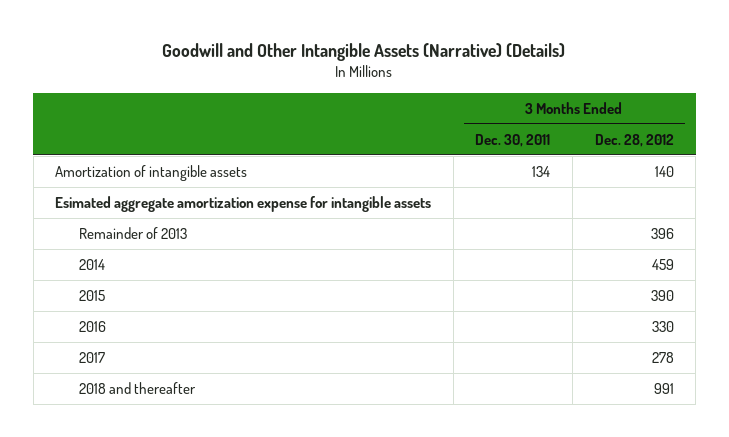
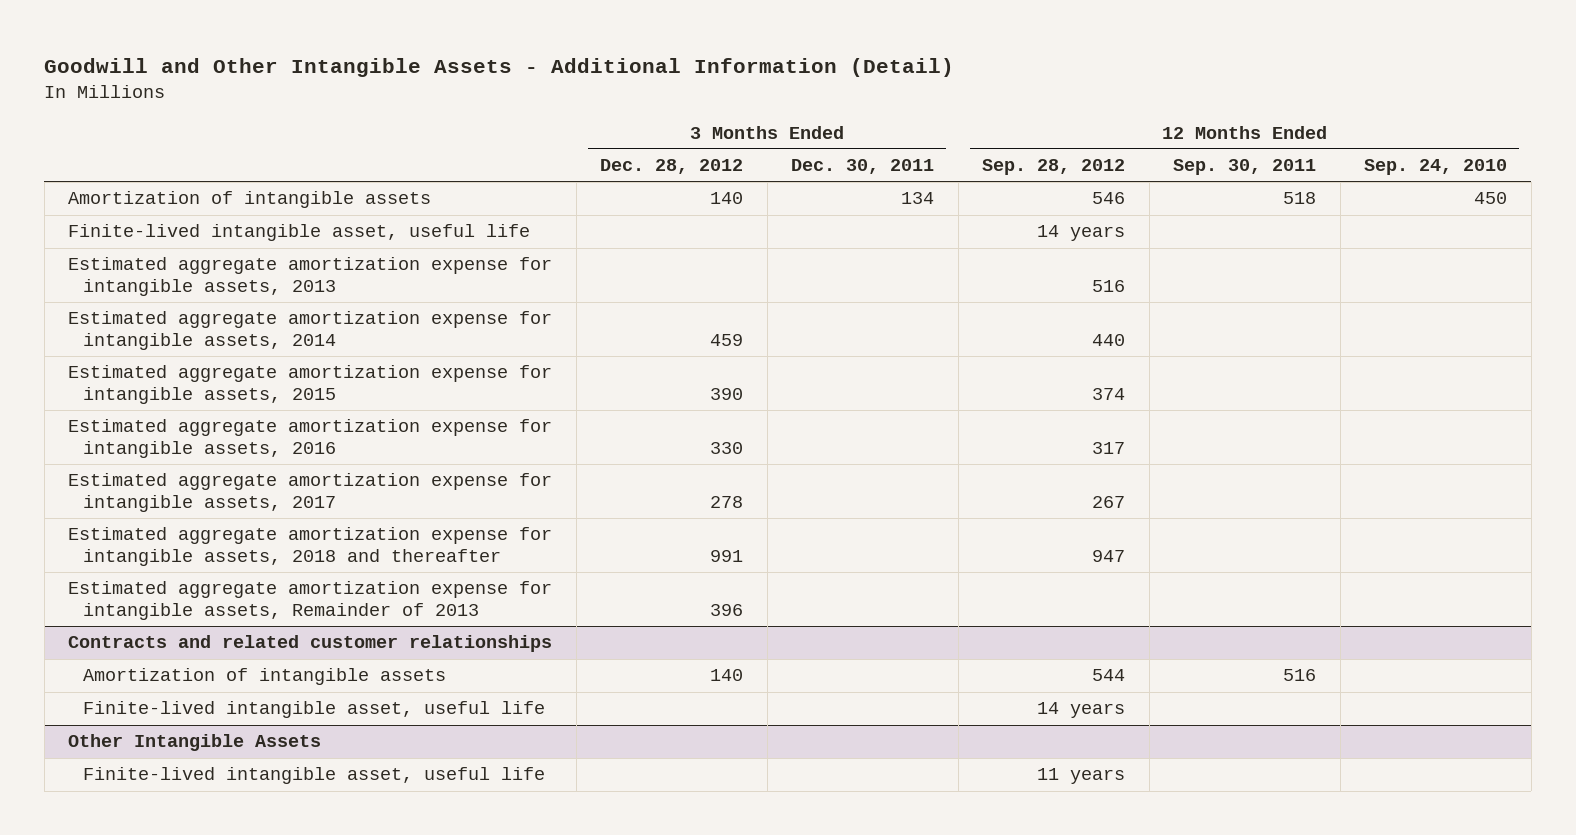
- Goodwill and Other Intangible Assets (Narrative) (Details)
+ Goodwill and Other Intangible Assets - Additional Information (Detail)
- | 3 Months Ended Dec. 30, 2011 | 3 Months Ended Dec. 28, 2012
+ | 3 Months Ended Dec. 28, 2012 | 3 Months Ended Dec. 30, 2011 | 12 Months Ended Sep. 28, 2012 | 12 Months Ended Sep. 30, 2011 | 12 Months Ended Sep. 24, 2010
- Esimated aggregate amortization expense for intangible assets
- Remainder of 2013 | | 396
- 2014 | | 459
- 2015 | | 390
- 2016 | | 330
- 2017 | | 278
- 2018 and thereafter | | 991
+ Finite-lived intangible asset, useful life | | | 14 years | |
+ Estimated aggregate amortization expense for intangible assets, 2013 | | | 516 | |
+ Estimated aggregate amortization expense for intangible assets, 2014 | 459 | | 440 | |
+ Estimated aggregate amortization expense for intangible assets, 2015 | 390 | | 374 | |
+ Estimated aggregate amortization expense for intangible assets, 2016 | 330 | | 317 | |
+ Estimated aggregate amortization expense for intangible assets, 2017 | 278 | | 267 | |
+ Estimated aggregate amortization expense for intangible assets, 2018 and thereafter | 991 | | 947 | |
+ Estimated aggregate amortization expense for intangible assets, Remainder of 2013 | 396 | | | |
+ Contracts and related customer relationships
+ Amortization of intangible assets | 140 | | 544 | 516 |
+ Finite-lived intangible asset, useful life | | | 14 years | |
+ Other Intangible Assets
+ Finite-lived intangible asset, useful life | | | 11 years | |

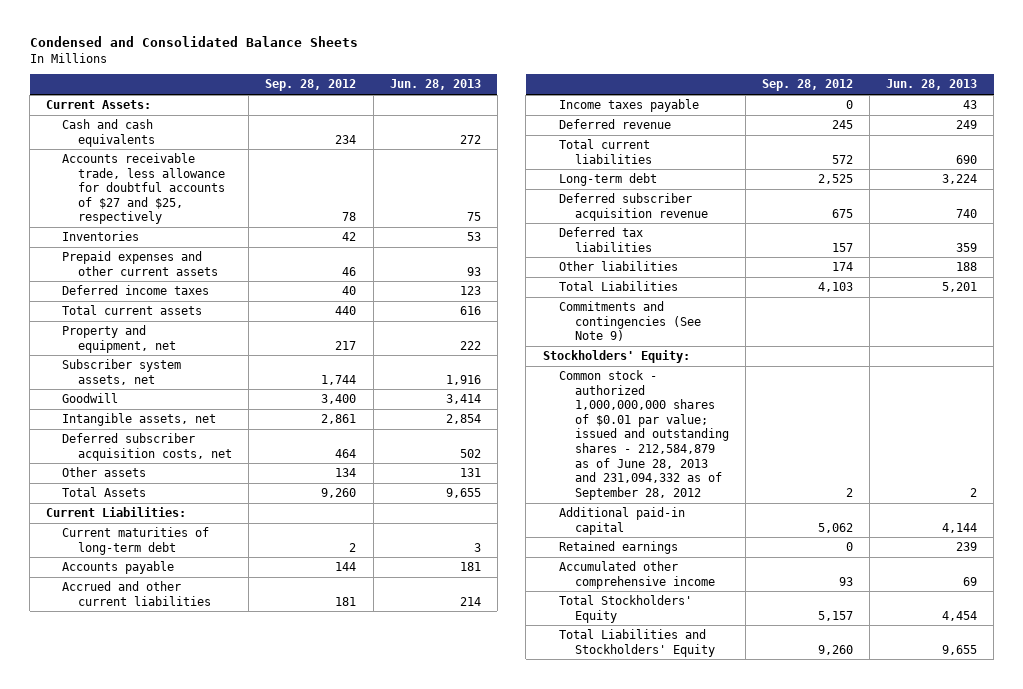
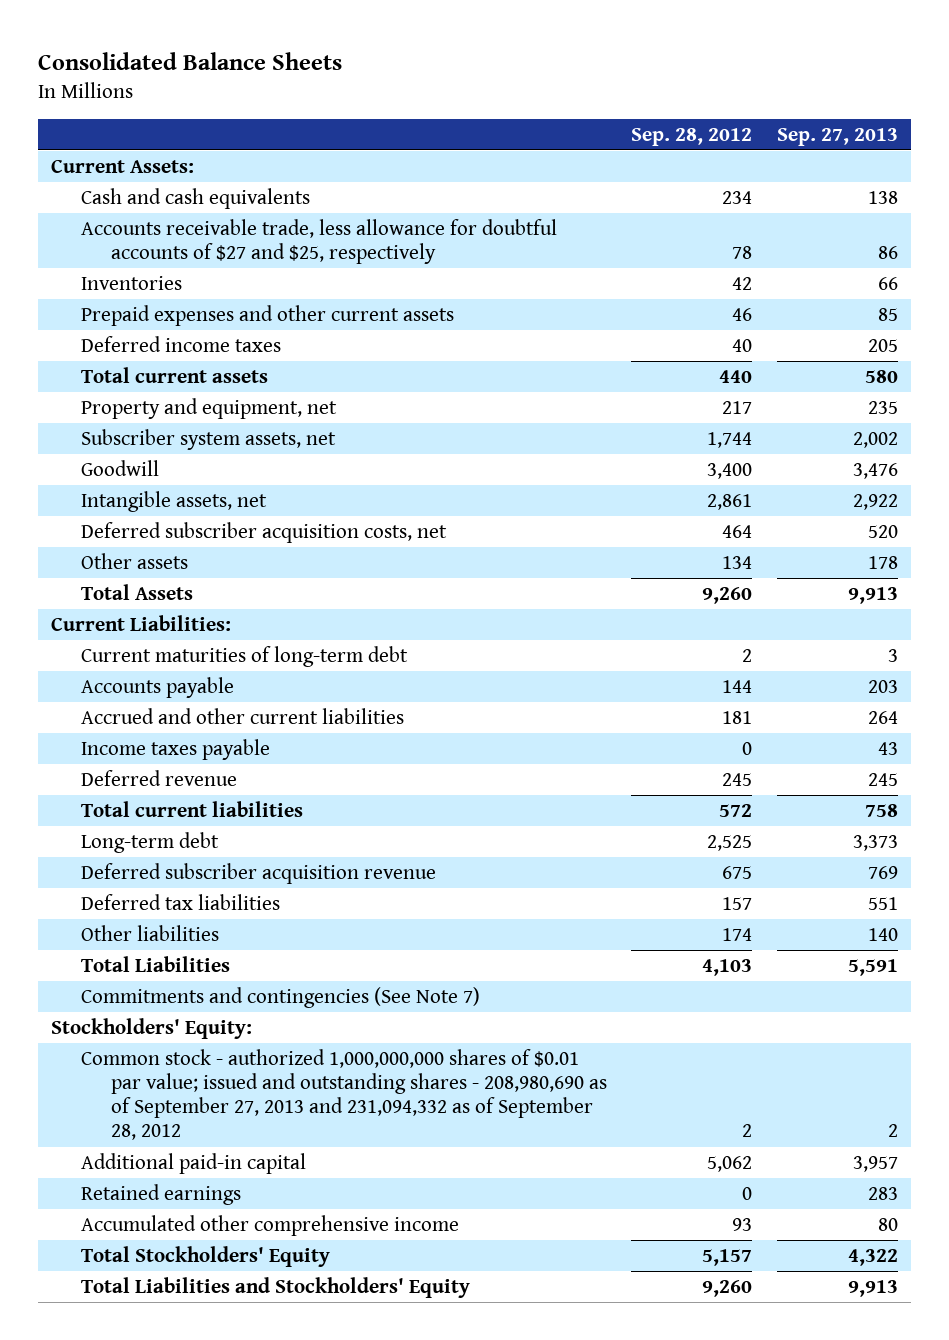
- Condensed and Consolidated Balance Sheets
+ Consolidated Balance Sheets
- | Sep. 28, 2012 | Jun. 28, 2013
+ | Sep. 28, 2012 | Sep. 27, 2013
- Commitments and contingencies (See Note 9)
+ Commitments and contingencies (See Note 7)
- Common stock - authorized 1,000,000,000 shares of $0.01 par value; issued and outstanding shares - 212,584,879 as of June 28, 2013 and 231,094,332 as of September 28, 2012 | 2 | 2
+ Common stock - authorized 1,000,000,000 shares of $0.01 par value; issued and outstanding shares - 208,980,690 as of September 27, 2013 and 231,094,332 as of September 28, 2012 | 2 | 2

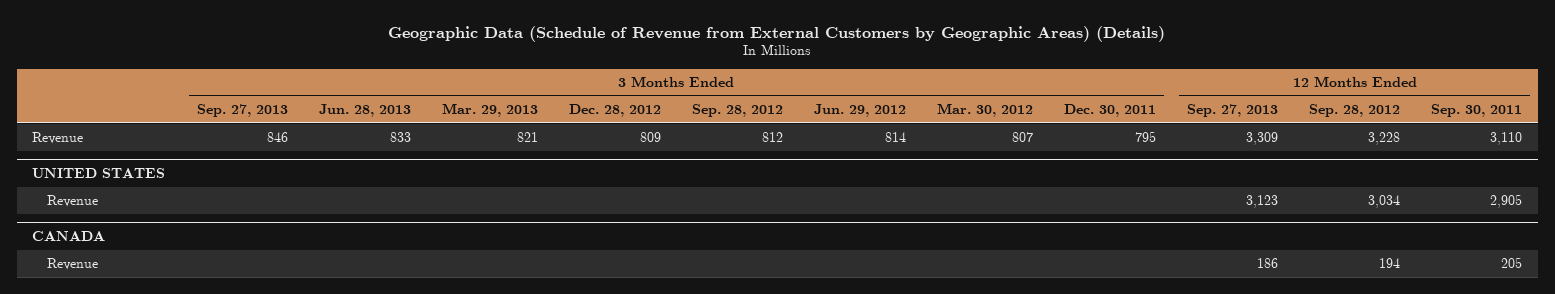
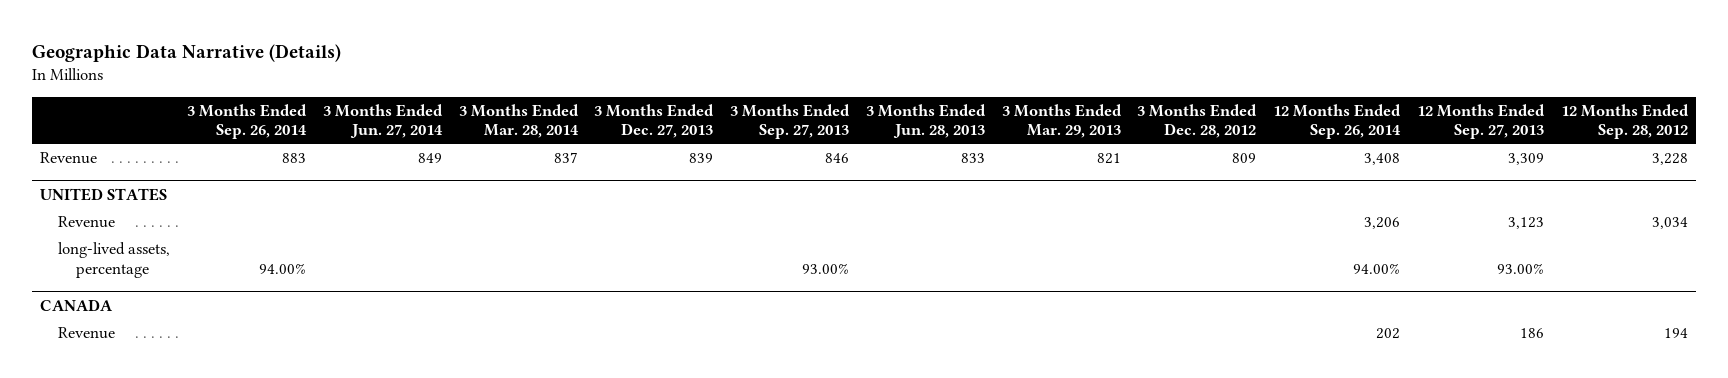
- Geographic Data (Schedule of Revenue from External Customers by Geographic Areas) (Details)
+ Geographic Data Narrative (Details)
- | 3 Months Ended Sep. 27, 2013 | 3 Months Ended Jun. 28, 2013 | 3 Months Ended Mar. 29, 2013 | 3 Months Ended Dec. 28, 2012 | 3 Months Ended Sep. 28, 2012 | 3 Months Ended Jun. 29, 2012 | 3 Months Ended Mar. 30, 2012 | 3 Months Ended Dec. 30, 2011 | 12 Months Ended Sep. 27, 2013 | 12 Months Ended Sep. 28, 2012 | 12 Months Ended Sep. 30, 2011
+ | 3 Months Ended Sep. 26, 2014 | 3 Months Ended Jun. 27, 2014 | 3 Months Ended Mar. 28, 2014 | 3 Months Ended Dec. 27, 2013 | 3 Months Ended Sep. 27, 2013 | 3 Months Ended Jun. 28, 2013 | 3 Months Ended Mar. 29, 2013 | 3 Months Ended Dec. 28, 2012 | 12 Months Ended Sep. 26, 2014 | 12 Months Ended Sep. 27, 2013 | 12 Months Ended Sep. 28, 2012
@ UNITED STATES
+ long-lived assets, percentage | 94.00% | | | | 93.00% | | | | 94.00% | 93.00% |

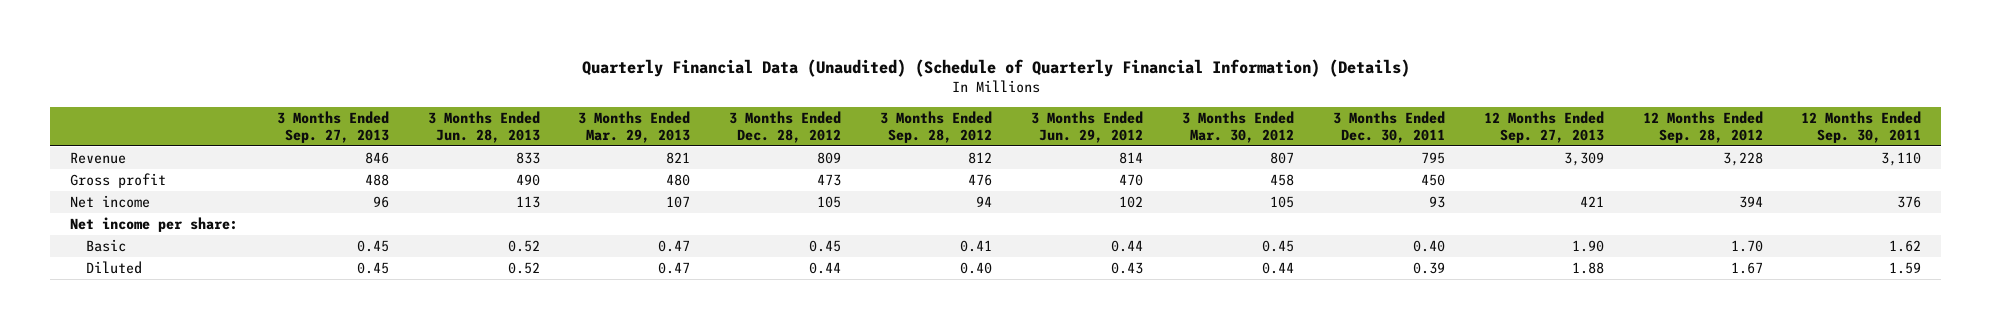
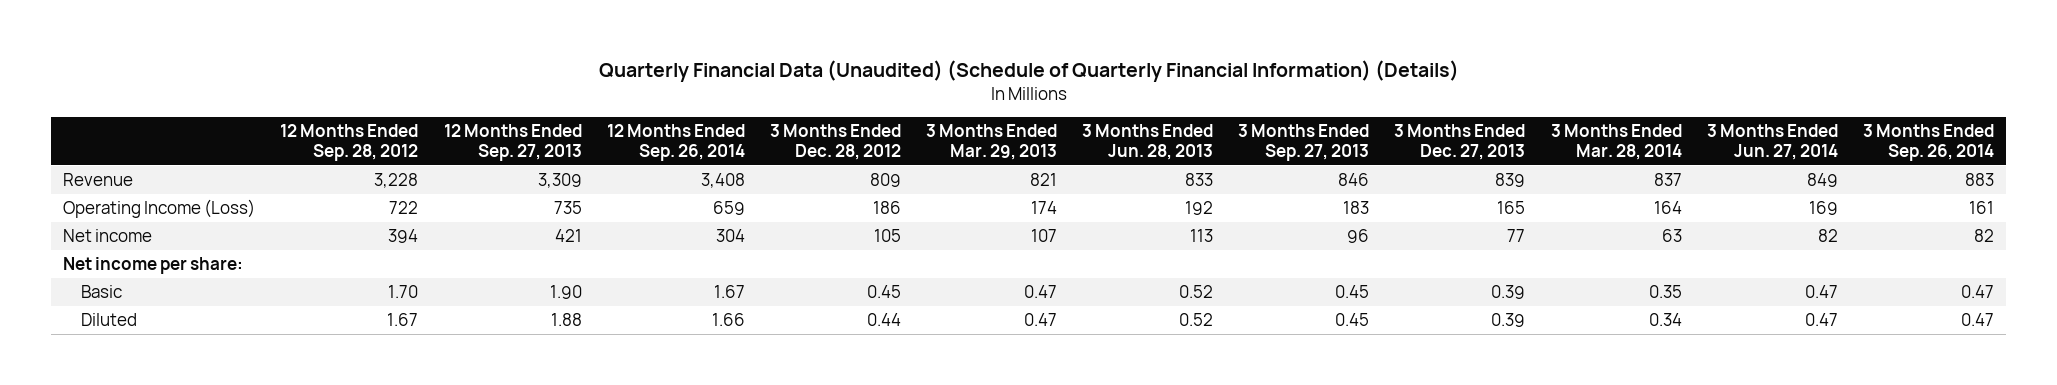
- | 3 Months Ended Sep. 27, 2013 | 3 Months Ended Jun. 28, 2013 | 3 Months Ended Mar. 29, 2013 | 3 Months Ended Dec. 28, 2012 | 3 Months Ended Sep. 28, 2012 | 3 Months Ended Jun. 29, 2012 | 3 Months Ended Mar. 30, 2012 | 3 Months Ended Dec. 30, 2011 | 12 Months Ended Sep. 27, 2013 | 12 Months Ended Sep. 28, 2012 | 12 Months Ended Sep. 30, 2011
+ | 12 Months Ended Sep. 28, 2012 | 12 Months Ended Sep. 27, 2013 | 12 Months Ended Sep. 26, 2014 | 3 Months Ended Dec. 28, 2012 | 3 Months Ended Mar. 29, 2013 | 3 Months Ended Jun. 28, 2013 | 3 Months Ended Sep. 27, 2013 | 3 Months Ended Dec. 27, 2013 | 3 Months Ended Mar. 28, 2014 | 3 Months Ended Jun. 27, 2014 | 3 Months Ended Sep. 26, 2014
- Gross profit | 488 | 490 | 480 | 473 | 476 | 470 | 458 | 450 | | |
+ Operating Income (Loss) | 722 | 735 | 659 | 186 | 174 | 192 | 183 | 165 | 164 | 169 | 161

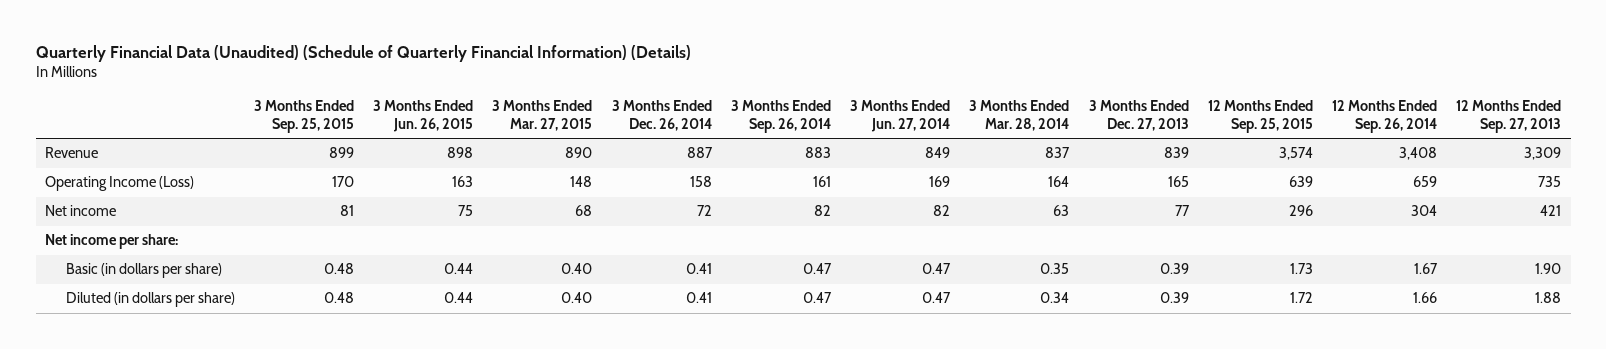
- | 12 Months Ended Sep. 28, 2012 | 12 Months Ended Sep. 27, 2013 | 12 Months Ended Sep. 26, 2014 | 3 Months Ended Dec. 28, 2012 | 3 Months Ended Mar. 29, 2013 | 3 Months Ended Jun. 28, 2013 | 3 Months Ended Sep. 27, 2013 | 3 Months Ended Dec. 27, 2013 | 3 Months Ended Mar. 28, 2014 | 3 Months Ended Jun. 27, 2014 | 3 Months Ended Sep. 26, 2014
+ | 3 Months Ended Sep. 25, 2015 | 3 Months Ended Jun. 26, 2015 | 3 Months Ended Mar. 27, 2015 | 3 Months Ended Dec. 26, 2014 | 3 Months Ended Sep. 26, 2014 | 3 Months Ended Jun. 27, 2014 | 3 Months Ended Mar. 28, 2014 | 3 Months Ended Dec. 27, 2013 | 12 Months Ended Sep. 25, 2015 | 12 Months Ended Sep. 26, 2014 | 12 Months Ended Sep. 27, 2013
- Basic | 1.70 | 1.90 | 1.67 | 0.45 | 0.47 | 0.52 | 0.45 | 0.39 | 0.35 | 0.47 | 0.47
- Diluted | 1.67 | 1.88 | 1.66 | 0.44 | 0.47 | 0.52 | 0.45 | 0.39 | 0.34 | 0.47 | 0.47
+ Basic (in dollars per share) | 0.48 | 0.44 | 0.40 | 0.41 | 0.47 | 0.47 | 0.35 | 0.39 | 1.73 | 1.67 | 1.90
+ Diluted (in dollars per share) | 0.48 | 0.44 | 0.40 | 0.41 | 0.47 | 0.47 | 0.34 | 0.39 | 1.72 | 1.66 | 1.88

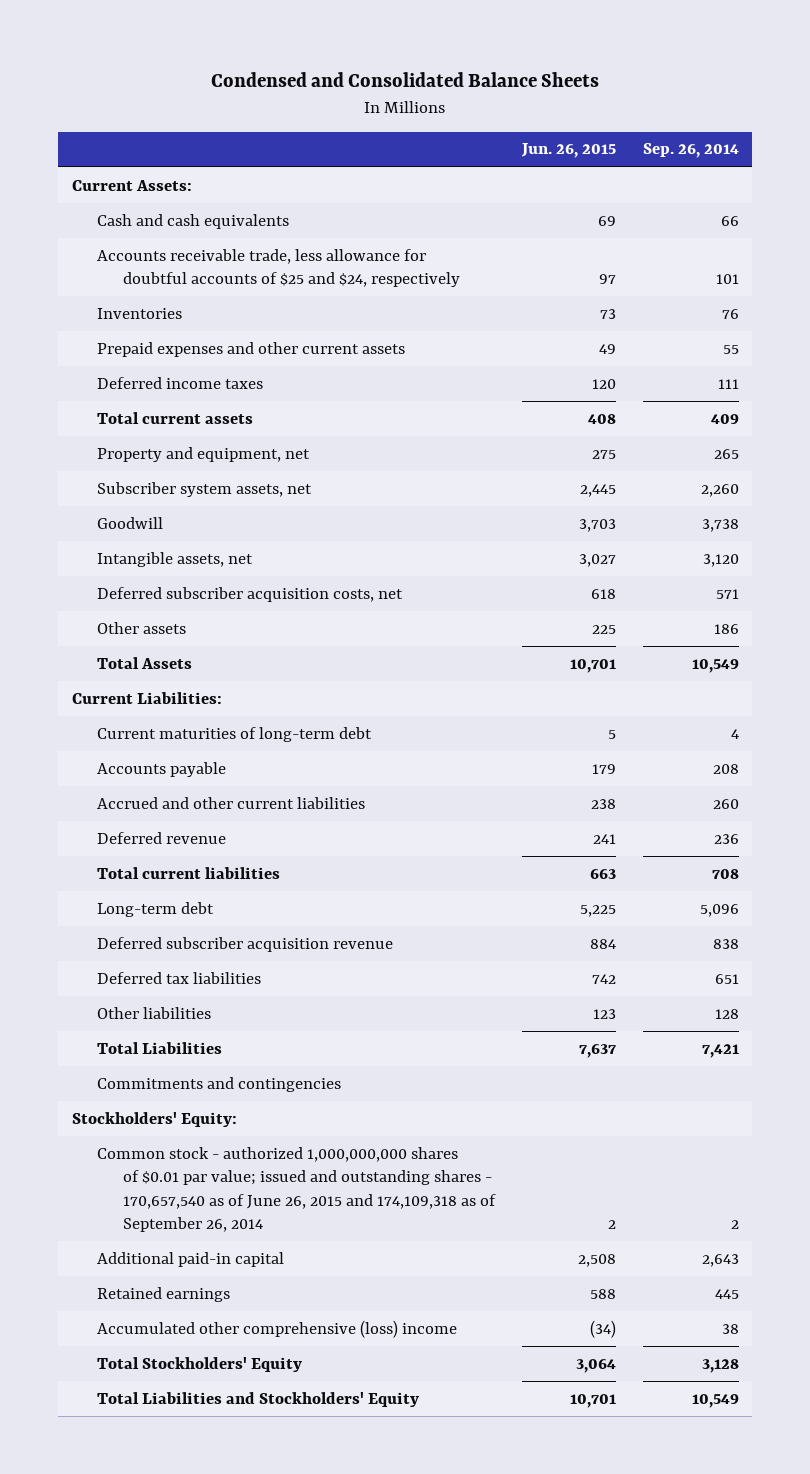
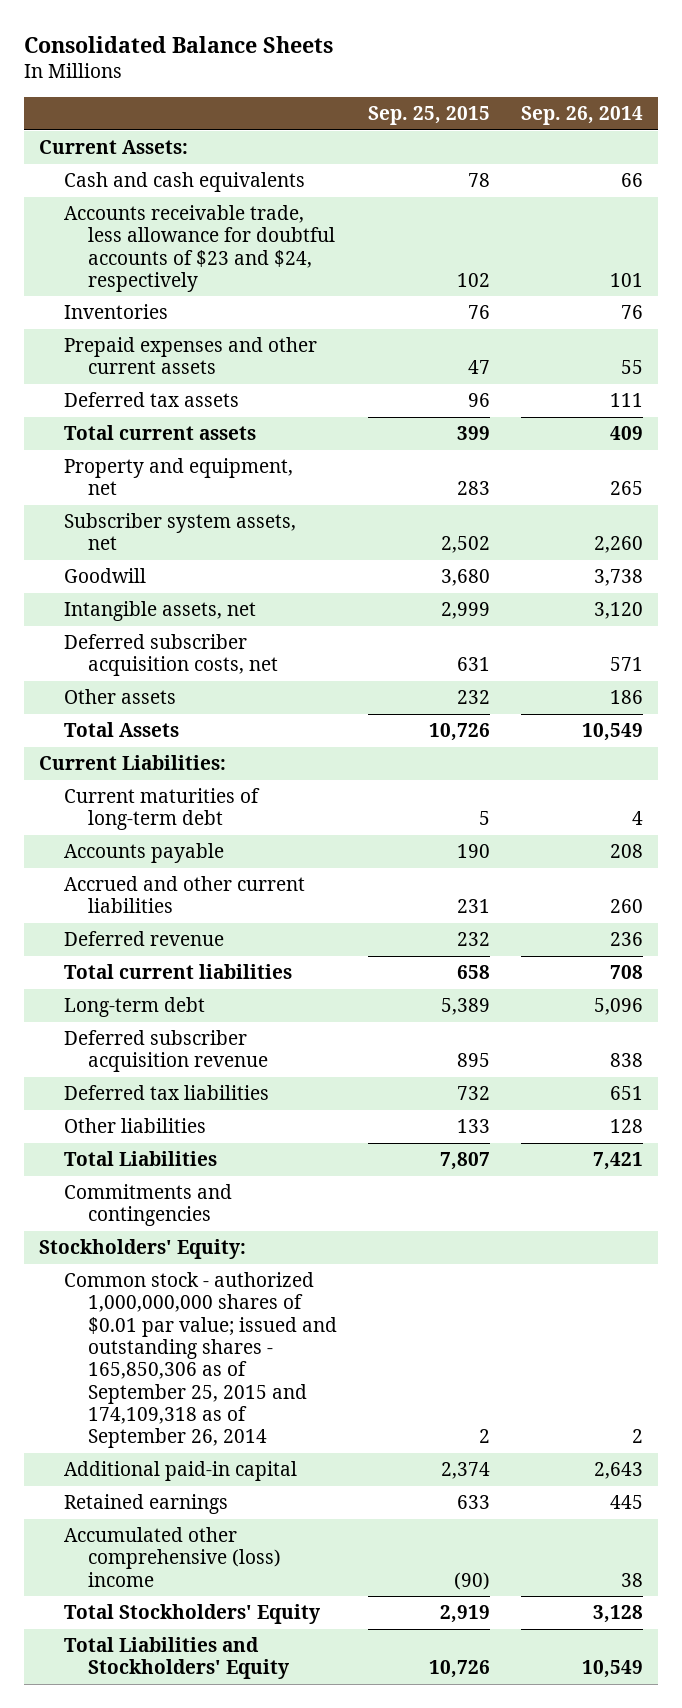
- Condensed and Consolidated Balance Sheets
+ Consolidated Balance Sheets
- | Jun. 26, 2015 | Sep. 26, 2014
+ | Sep. 25, 2015 | Sep. 26, 2014
- Accounts receivable trade, less allowance for doubtful accounts of $25 and $24, respectively | 97 | 101
+ Accounts receivable trade, less allowance for doubtful accounts of $23 and $24, respectively | 102 | 101
- Deferred income taxes | 120 | 111
+ Deferred tax assets | 96 | 111
- Common stock - authorized 1,000,000,000 shares of $0.01 par value; issued and outstanding shares - 170,657,540 as of June 26, 2015 and 174,109,318 as of September 26, 2014 | 2 | 2
+ Common stock - authorized 1,000,000,000 shares of $0.01 par value; issued and outstanding shares - 165,850,306 as of September 25, 2015 and 174,109,318 as of September 26, 2014 | 2 | 2

